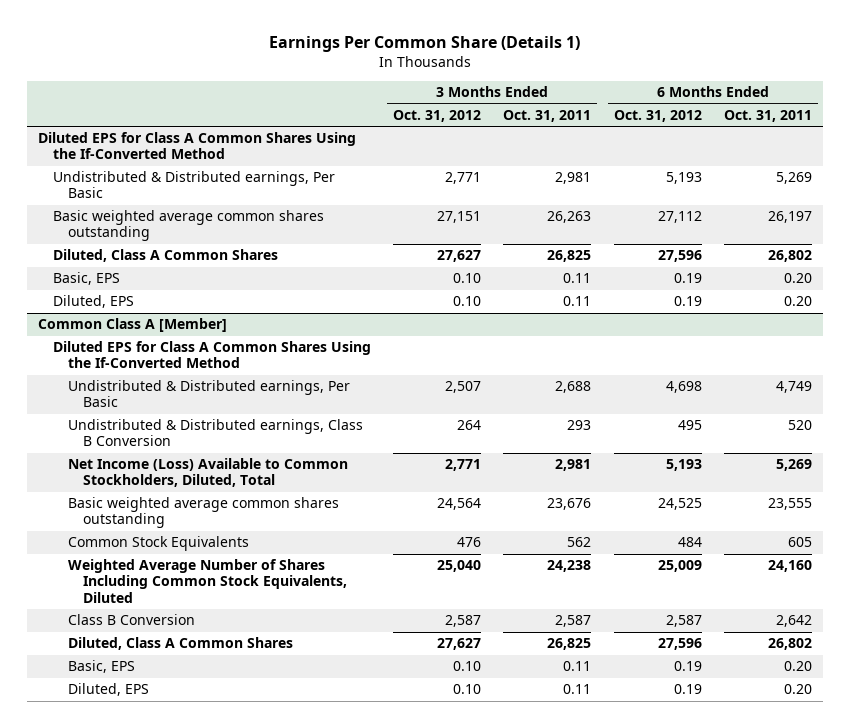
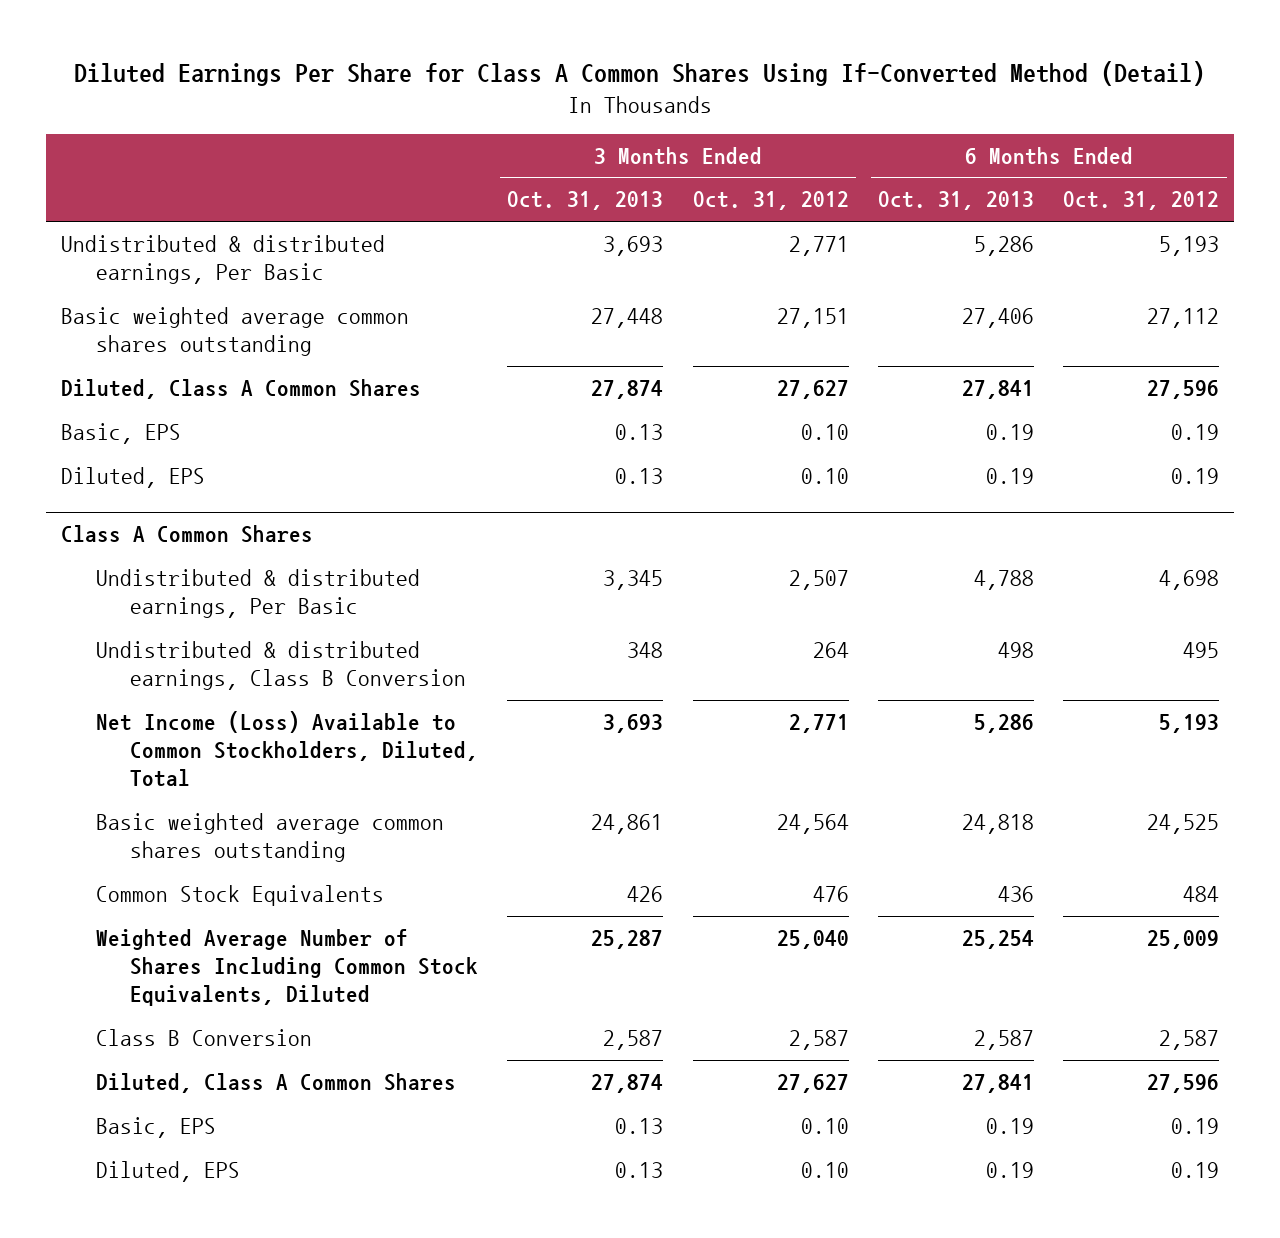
- Earnings Per Common Share (Details 1)
+ Diluted Earnings Per Share for Class A Common Shares Using If-Converted Method (Detail)
- | 3 Months Ended Oct. 31, 2012 | 3 Months Ended Oct. 31, 2011 | 6 Months Ended Oct. 31, 2012 | 6 Months Ended Oct. 31, 2011
+ | 3 Months Ended Oct. 31, 2013 | 3 Months Ended Oct. 31, 2012 | 6 Months Ended Oct. 31, 2013 | 6 Months Ended Oct. 31, 2012
- Diluted EPS for Class A Common Shares Using the If-Converted Method
- Undistributed & Distributed earnings, Per Basic | 2,771 | 2,981 | 5,193 | 5,269
+ Undistributed & distributed earnings, Per Basic | 3,693 | 2,771 | 5,286 | 5,193
- Common Class A [Member]
- Diluted EPS for Class A Common Shares Using the If-Converted Method
- Undistributed & Distributed earnings, Per Basic | 2,507 | 2,688 | 4,698 | 4,749
- Undistributed & Distributed earnings, Class B Conversion | 264 | 293 | 495 | 520
+ Class A Common Shares
+ Undistributed & distributed earnings, Per Basic | 3,345 | 2,507 | 4,788 | 4,698
+ Undistributed & distributed earnings, Class B Conversion | 348 | 264 | 498 | 495

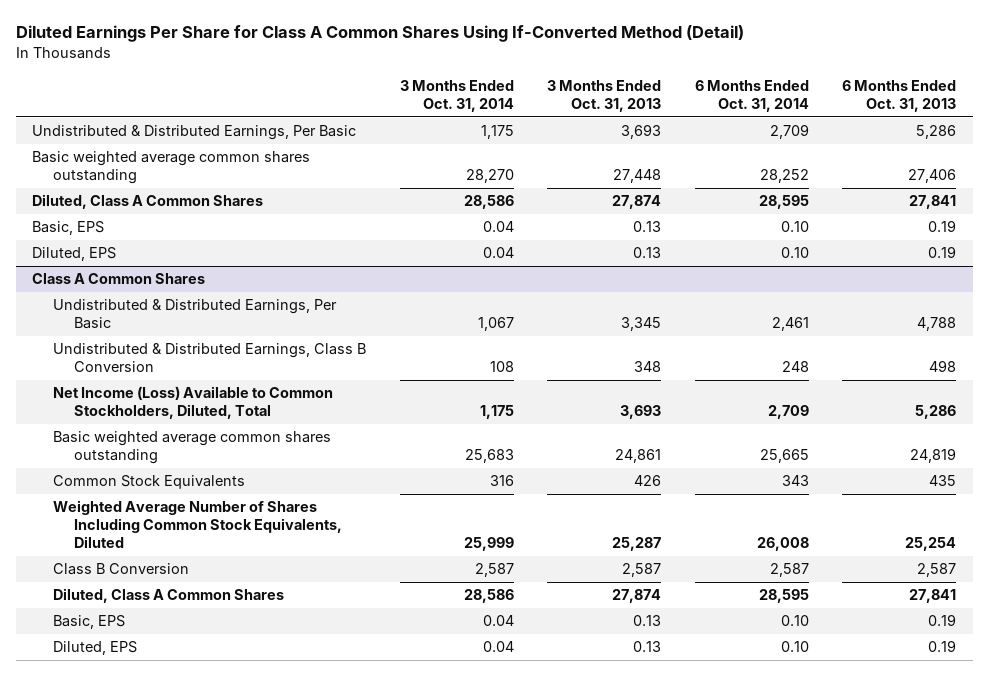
- | 3 Months Ended Oct. 31, 2013 | 3 Months Ended Oct. 31, 2012 | 6 Months Ended Oct. 31, 2013 | 6 Months Ended Oct. 31, 2012
+ | 3 Months Ended Oct. 31, 2014 | 3 Months Ended Oct. 31, 2013 | 6 Months Ended Oct. 31, 2014 | 6 Months Ended Oct. 31, 2013
- Undistributed & distributed earnings, Per Basic | 3,693 | 2,771 | 5,286 | 5,193
+ Undistributed & Distributed Earnings, Per Basic | 1,175 | 3,693 | 2,709 | 5,286
@ Class A Common Shares
- Undistributed & distributed earnings, Per Basic | 3,345 | 2,507 | 4,788 | 4,698
- Undistributed & distributed earnings, Class B Conversion | 348 | 264 | 498 | 495
+ Undistributed & Distributed Earnings, Per Basic | 1,067 | 3,345 | 2,461 | 4,788
+ Undistributed & Distributed Earnings, Class B Conversion | 108 | 348 | 248 | 498
- Basic weighted average common shares outstanding | 24,861 | 24,564 | 24,818 | 24,525
- Common Stock Equivalents | 426 | 476 | 436 | 484
+ Basic weighted average common shares outstanding | 25,683 | 24,861 | 25,665 | 24,819
+ Common Stock Equivalents | 316 | 426 | 343 | 435

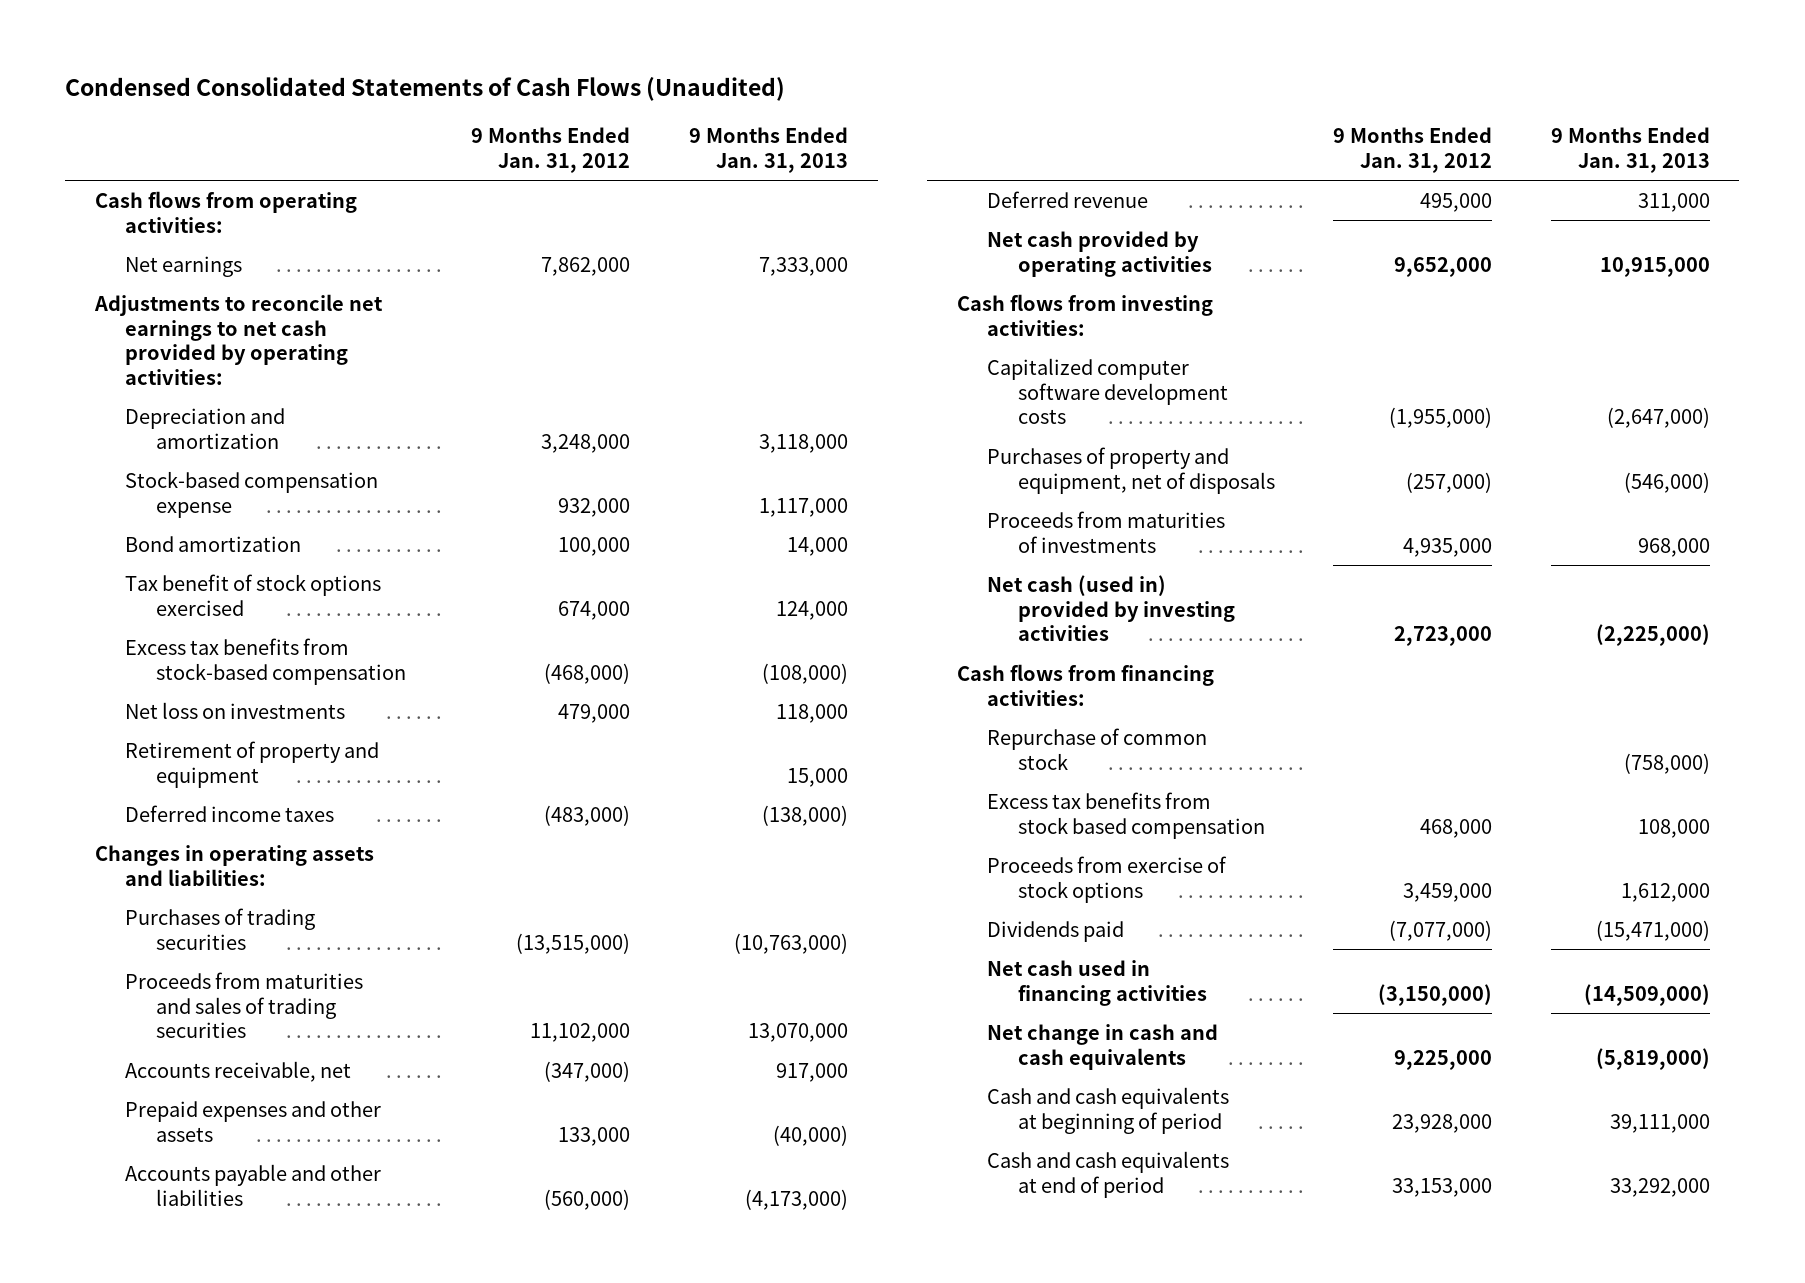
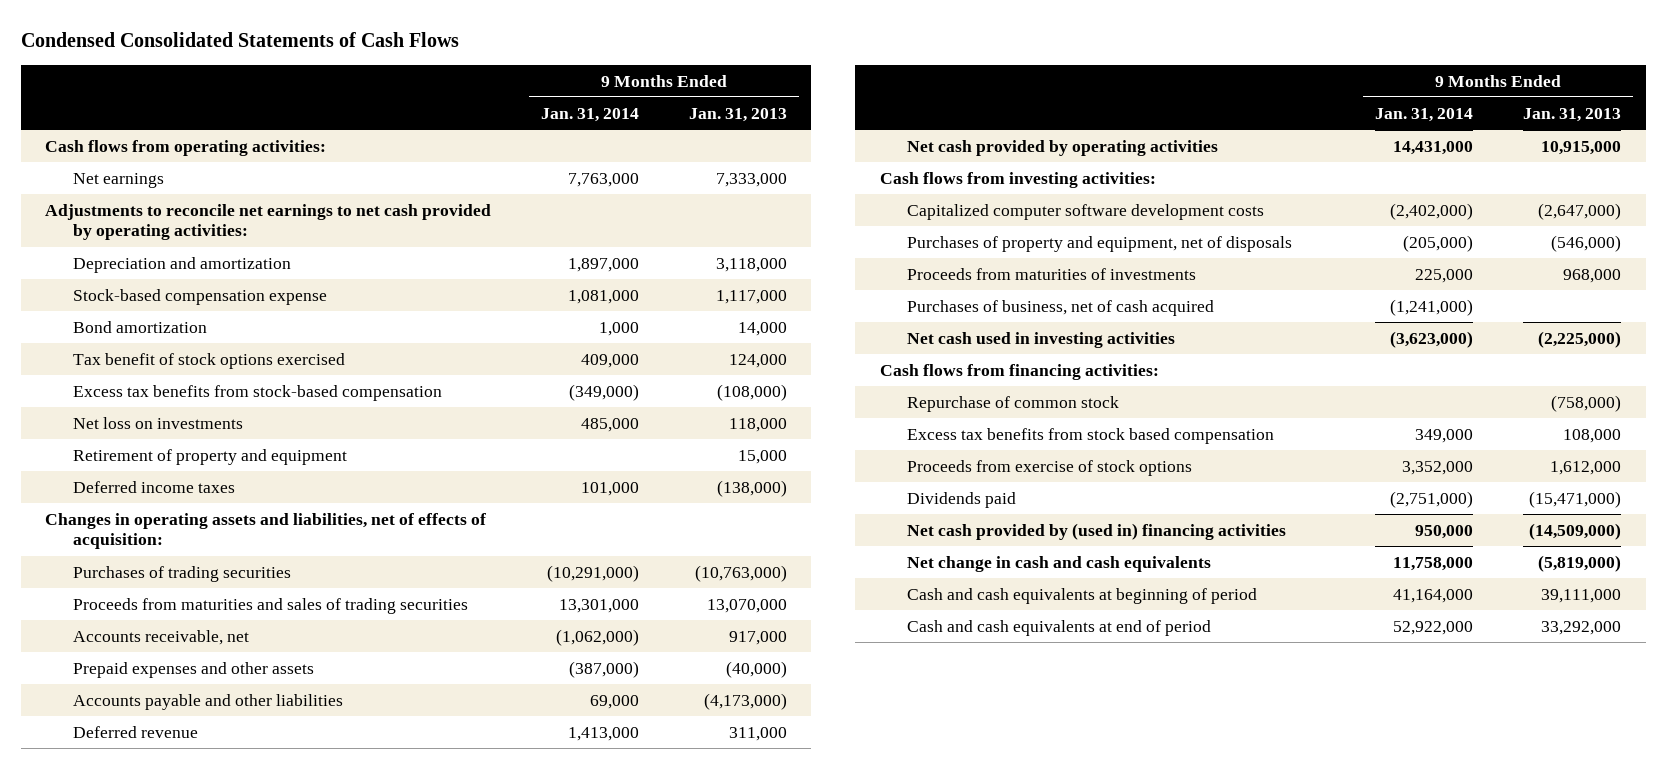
- Condensed Consolidated Statements of Cash Flows (Unaudited)
+ Condensed Consolidated Statements of Cash Flows
- | 9 Months Ended Jan. 31, 2012 | 9 Months Ended Jan. 31, 2013
+ | 9 Months Ended Jan. 31, 2014 | 9 Months Ended Jan. 31, 2013
- Changes in operating assets and liabilities:
+ Changes in operating assets and liabilities, net of effects of acquisition:
- Net cash (used in) provided by investing activities | 2,723,000 | (2,225,000)
+ Purchases of business, net of cash acquired | (1,241,000) |
+ Net cash used in investing activities | (3,623,000) | (2,225,000)
- Net cash used in financing activities | (3,150,000) | (14,509,000)
+ Net cash provided by (used in) financing activities | 950,000 | (14,509,000)

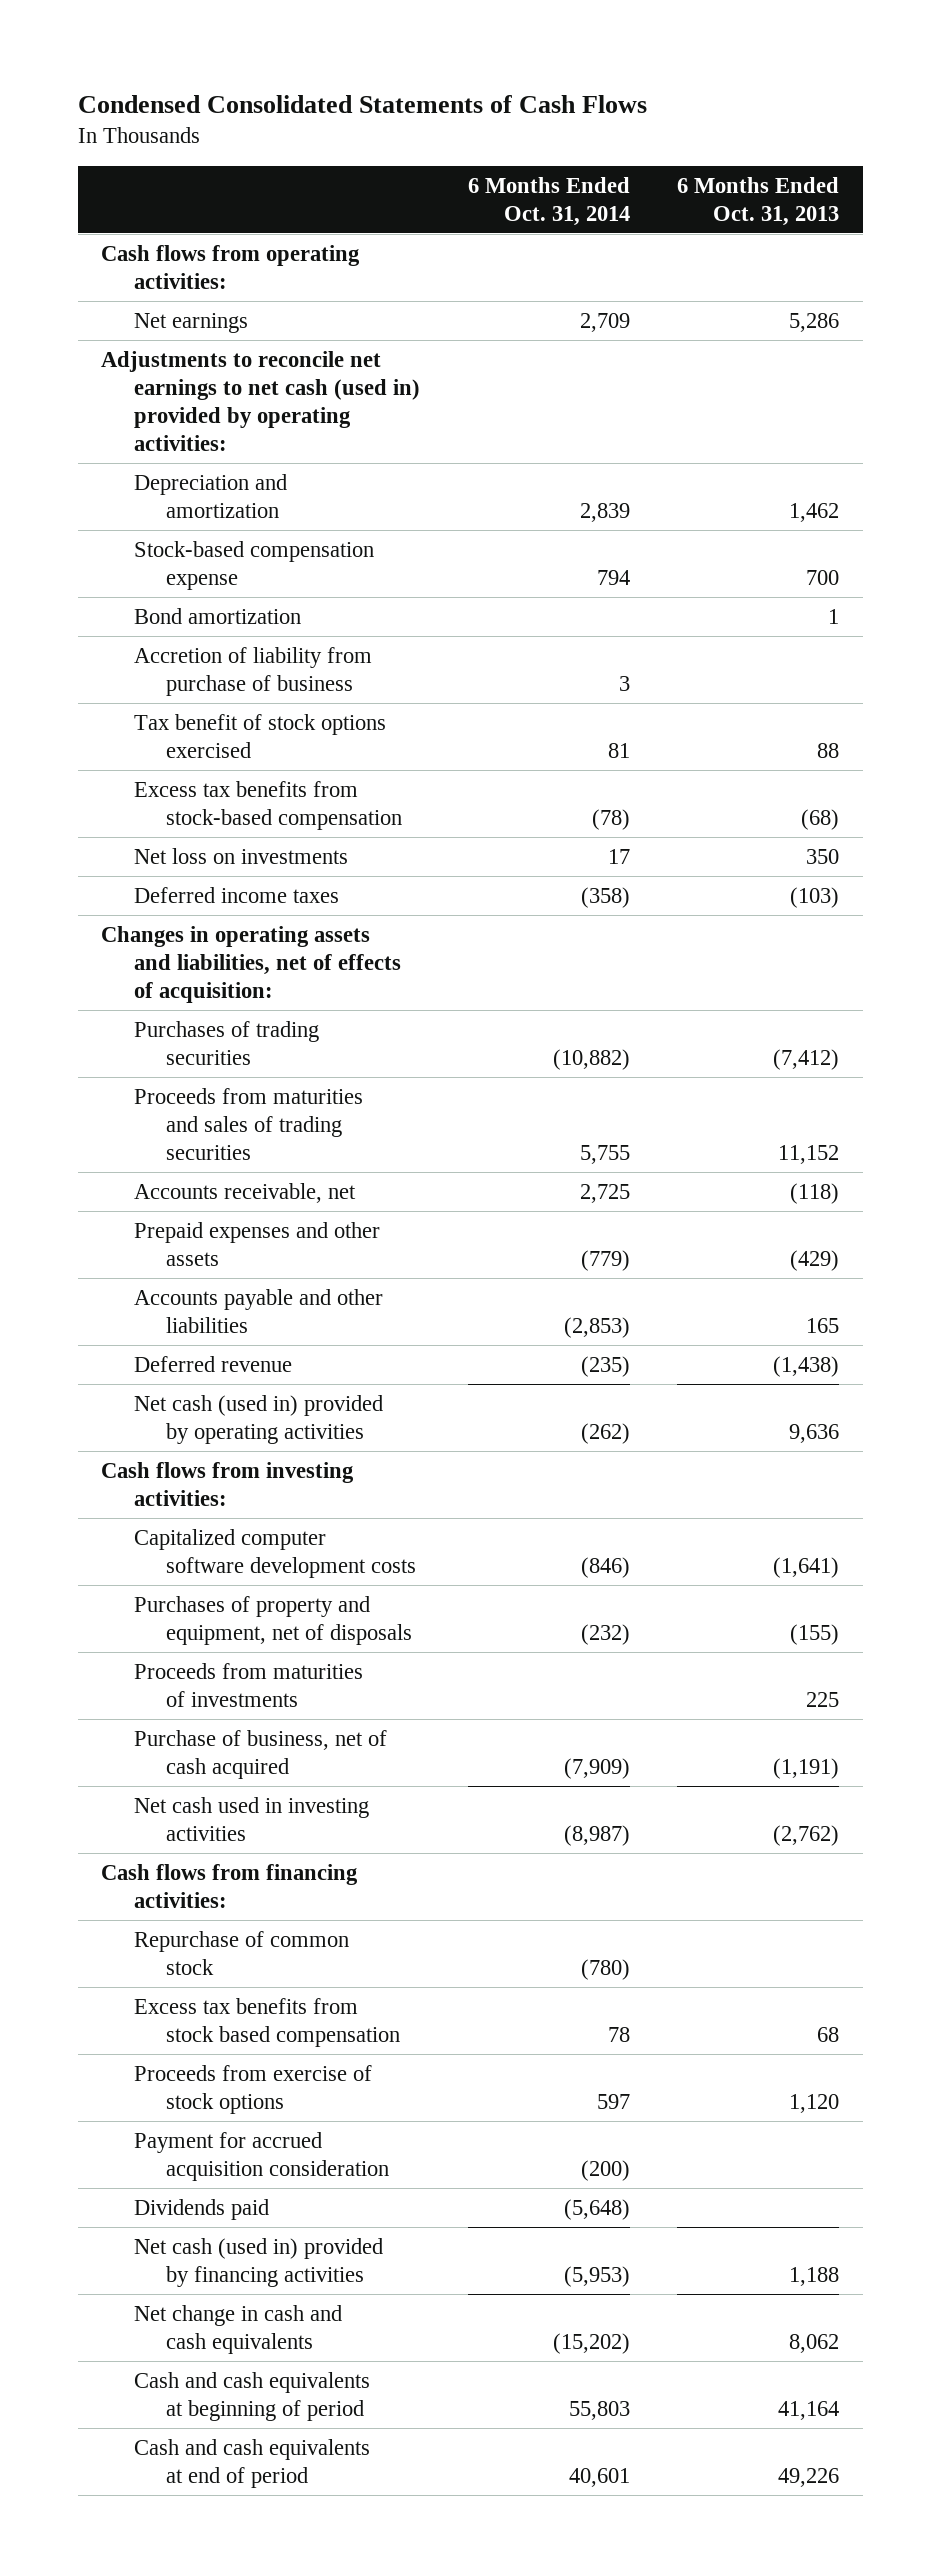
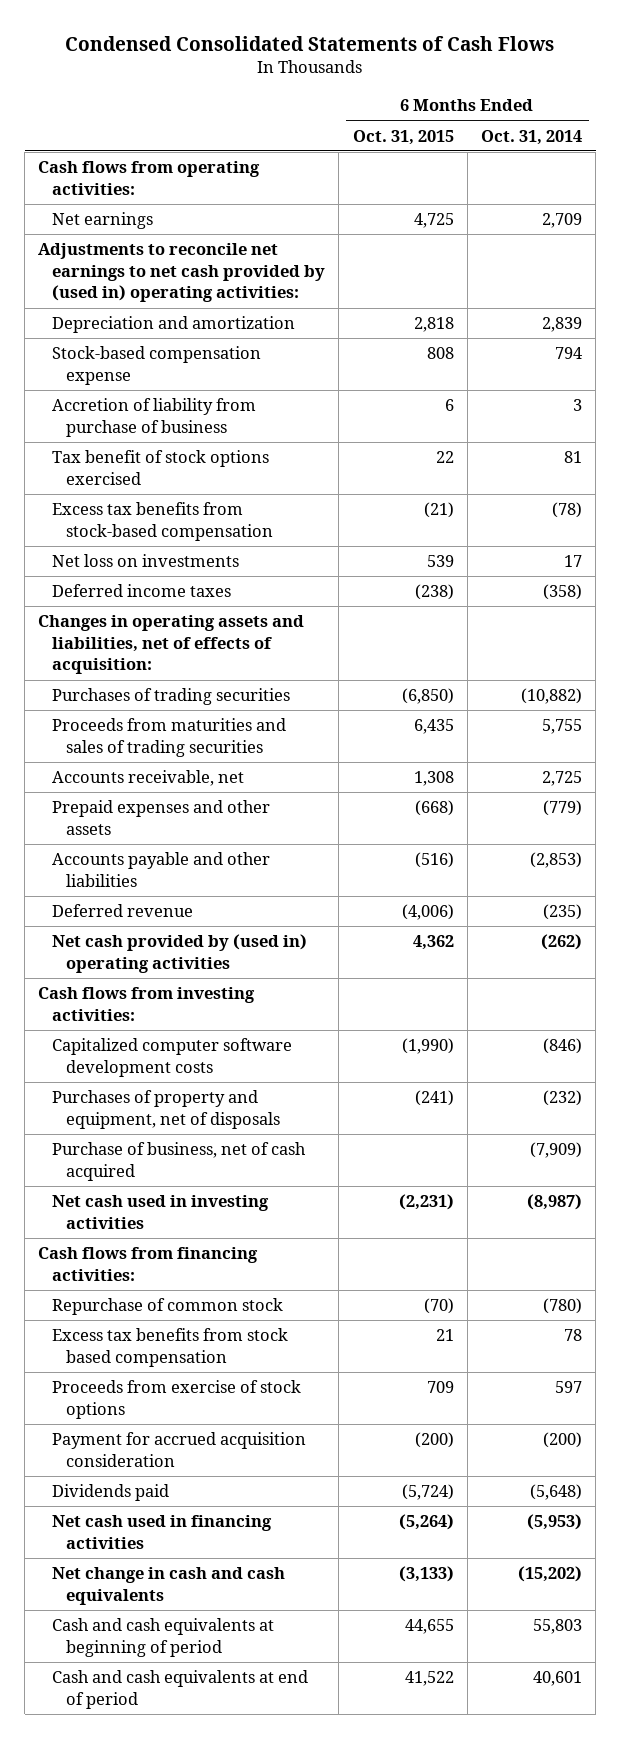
- | 6 Months Ended Oct. 31, 2014 | 6 Months Ended Oct. 31, 2013
+ | 6 Months Ended Oct. 31, 2015 | 6 Months Ended Oct. 31, 2014
- Adjustments to reconcile net earnings to net cash (used in) provided by operating activities:
+ Adjustments to reconcile net earnings to net cash provided by (used in) operating activities:
- Bond amortization | | 1
- Net cash (used in) provided by operating activities | (262) | 9,636
+ Net cash provided by (used in) operating activities | 4,362 | (262)
- Proceeds from maturities of investments | | 225
- Net cash (used in) provided by financing activities | (5,953) | 1,188
+ Net cash used in financing activities | (5,264) | (5,953)

